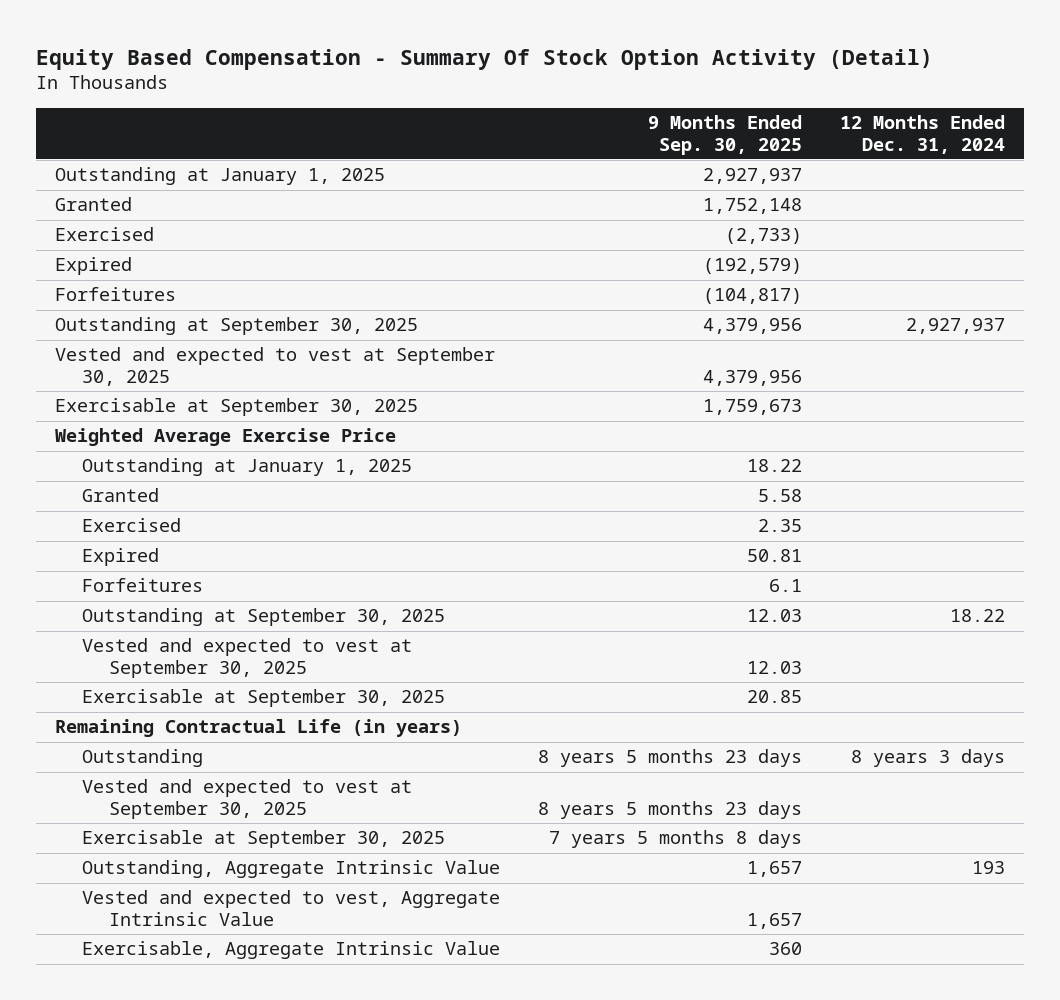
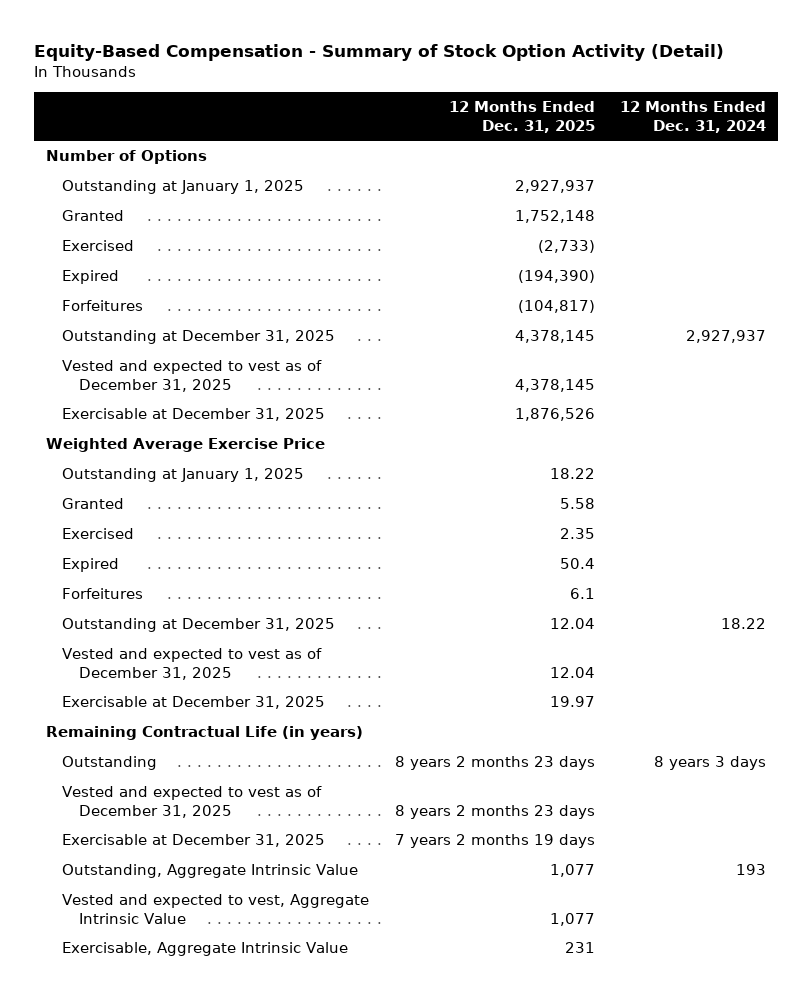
- Equity Based Compensation - Summary Of Stock Option Activity (Detail)
+ Equity-Based Compensation - Summary of Stock Option Activity (Detail)
- | 9 Months Ended Sep. 30, 2025 | 12 Months Ended Dec. 31, 2024
+ | 12 Months Ended Dec. 31, 2025 | 12 Months Ended Dec. 31, 2024
+ Number of Options
- Outstanding at September 30, 2025 | 4,379,956 | 2,927,937
- Vested and expected to vest at September 30, 2025 | 4,379,956 |
- Exercisable at September 30, 2025 | 1,759,673 |
+ Outstanding at December 31, 2025 | 4,378,145 | 2,927,937
+ Vested and expected to vest as of December 31, 2025 | 4,378,145 |
+ Exercisable at December 31, 2025 | 1,876,526 |
- Outstanding at September 30, 2025 | 12.03 | 18.22
- Vested and expected to vest at September 30, 2025 | 12.03 |
- Exercisable at September 30, 2025 | 20.85 |
+ Outstanding at December 31, 2025 | 12.04 | 18.22
+ Vested and expected to vest as of December 31, 2025 | 12.04 |
+ Exercisable at December 31, 2025 | 19.97 |
- Vested and expected to vest at September 30, 2025 | 8 years 5 months 23 days |
- Exercisable at September 30, 2025 | 7 years 5 months 8 days |
+ Vested and expected to vest as of December 31, 2025 | 8 years 2 months 23 days |
+ Exercisable at December 31, 2025 | 7 years 2 months 19 days |

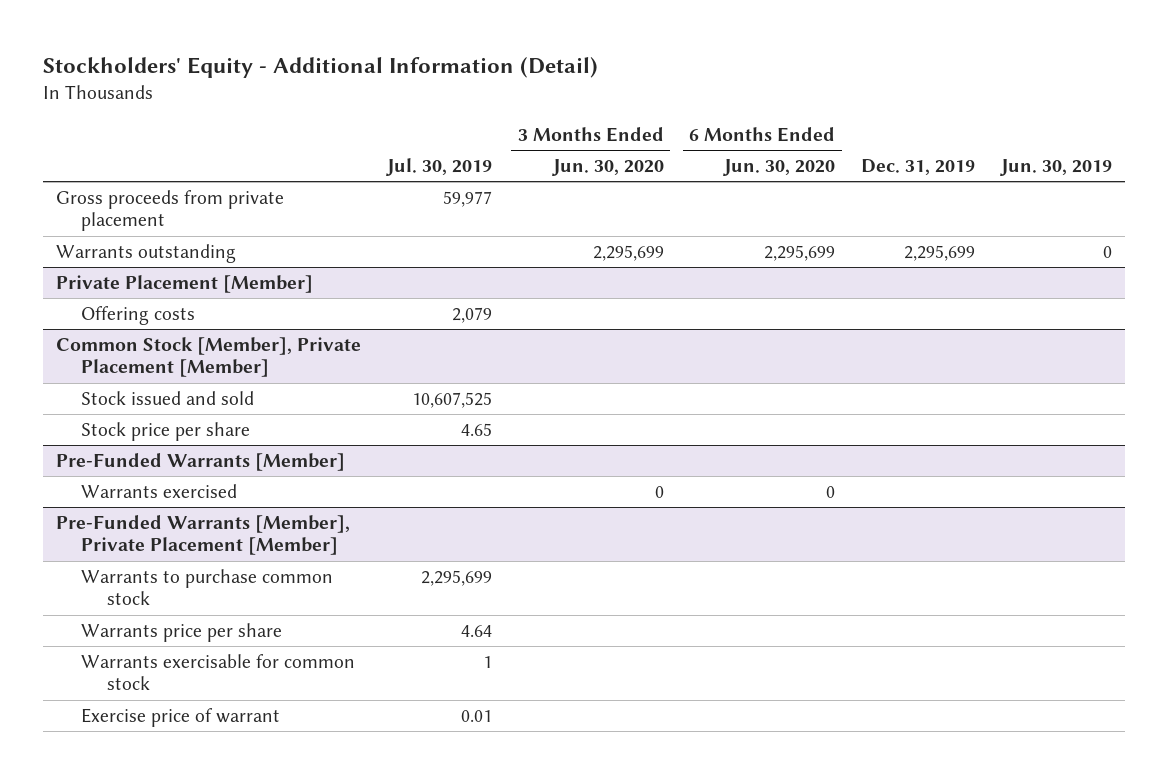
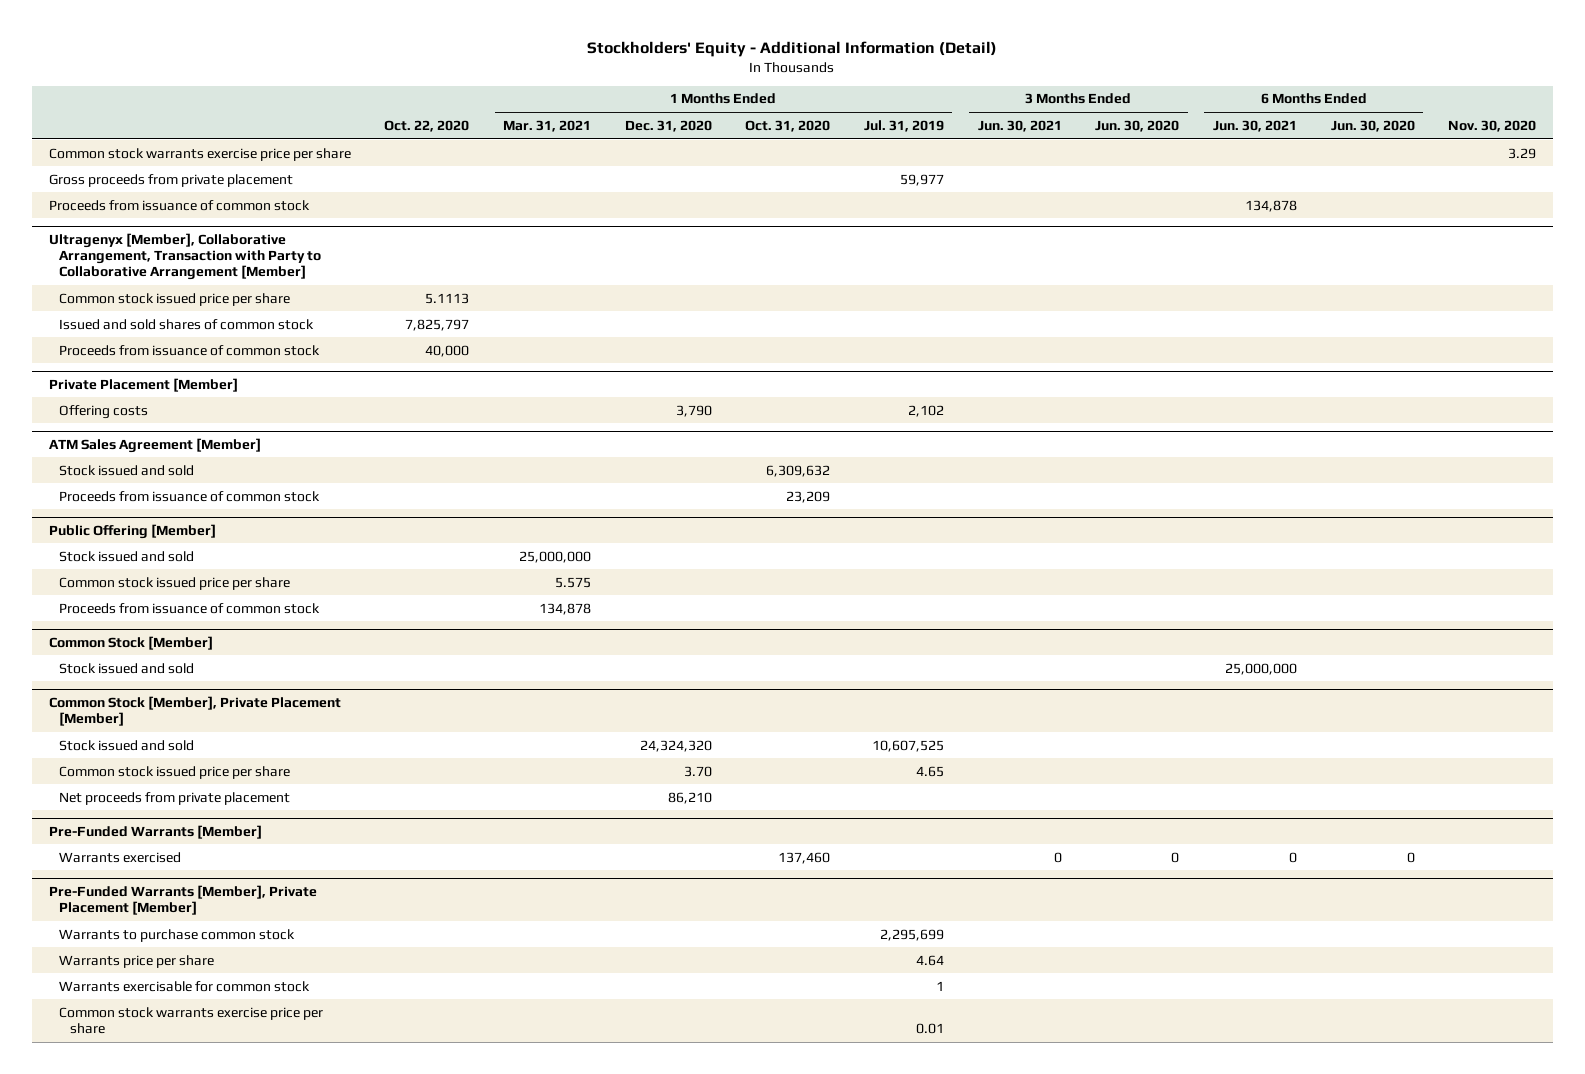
- | Jul. 30, 2019 | 3 Months Ended Jun. 30, 2020 | 6 Months Ended Jun. 30, 2020 | Dec. 31, 2019 | Jun. 30, 2019
+ | Oct. 22, 2020 | 1 Months Ended Mar. 31, 2021 | 1 Months Ended Dec. 31, 2020 | 1 Months Ended Oct. 31, 2020 | 1 Months Ended Jul. 31, 2019 | 3 Months Ended Jun. 30, 2021 | 3 Months Ended Jun. 30, 2020 | 6 Months Ended Jun. 30, 2021 | 6 Months Ended Jun. 30, 2020 | Nov. 30, 2020
+ Common stock warrants exercise price per share | | | | | | | | | | 3.29
- Warrants outstanding | | 2,295,699 | 2,295,699 | 2,295,699 | 0
+ Proceeds from issuance of common stock | | | | | | | | 134,878 | |
+ Ultragenyx [Member], Collaborative Arrangement, Transaction with Party to Collaborative Arrangement [Member]
+ Common stock issued price per share | 5.1113 | | | | | | | | |
+ Issued and sold shares of common stock | 7,825,797 | | | | | | | | |
+ Proceeds from issuance of common stock | 40,000 | | | | | | | | |
+ ATM Sales Agreement [Member]
+ Stock issued and sold | | | | 6,309,632 | | | | | |
+ Proceeds from issuance of common stock | | | | 23,209 | | | | | |
+ Public Offering [Member]
+ Stock issued and sold | | 25,000,000 | | | | | | | |
+ Common stock issued price per share | | 5.575 | | | | | | | |
+ Proceeds from issuance of common stock | | 134,878 | | | | | | | |
+ Common Stock [Member]
+ Stock issued and sold | | | | | | | | 25,000,000 | |
@ Common Stock [Member], Private Placement [Member]
- Stock price per share | 4.65 | | | |
+ Common stock issued price per share | | | 3.70 | | 4.65 | | | | |
+ Net proceeds from private placement | | | 86,210 | | | | | | |
@ Pre-Funded Warrants [Member], Private Placement [Member]
- Exercise price of warrant | 0.01 | | | |
+ Common stock warrants exercise price per share | | | | | 0.01 | | | | |

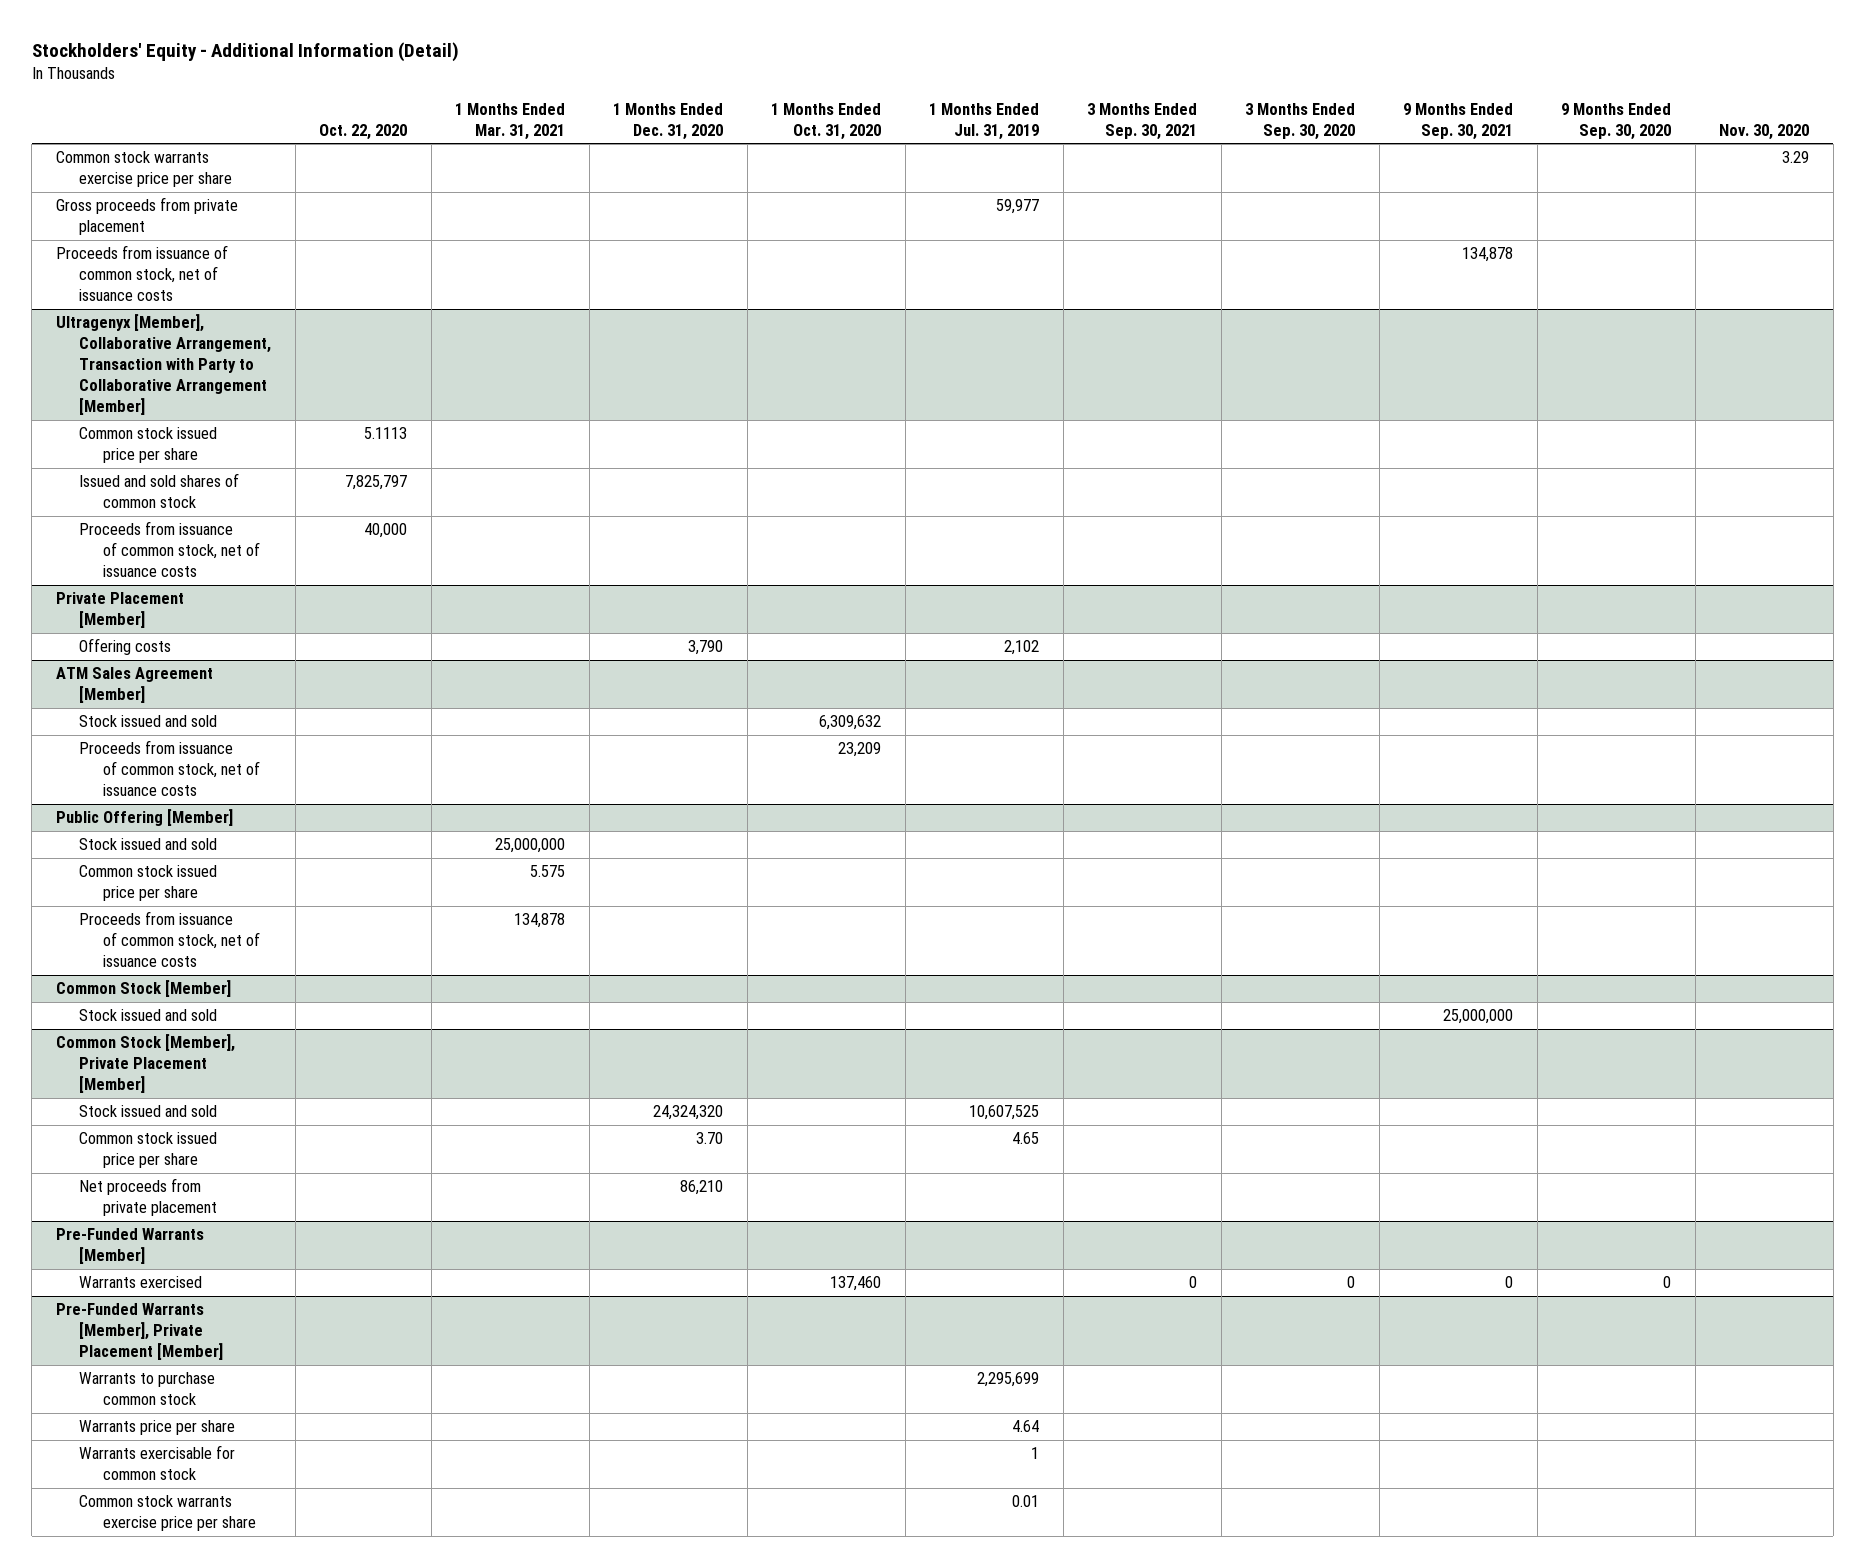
- | Oct. 22, 2020 | 1 Months Ended Mar. 31, 2021 | 1 Months Ended Dec. 31, 2020 | 1 Months Ended Oct. 31, 2020 | 1 Months Ended Jul. 31, 2019 | 3 Months Ended Jun. 30, 2021 | 3 Months Ended Jun. 30, 2020 | 6 Months Ended Jun. 30, 2021 | 6 Months Ended Jun. 30, 2020 | Nov. 30, 2020
+ | Oct. 22, 2020 | 1 Months Ended Mar. 31, 2021 | 1 Months Ended Dec. 31, 2020 | 1 Months Ended Oct. 31, 2020 | 1 Months Ended Jul. 31, 2019 | 3 Months Ended Sep. 30, 2021 | 3 Months Ended Sep. 30, 2020 | 9 Months Ended Sep. 30, 2021 | 9 Months Ended Sep. 30, 2020 | Nov. 30, 2020
- Proceeds from issuance of common stock | | | | | | | | 134,878 | |
+ Proceeds from issuance of common stock, net of issuance costs | | | | | | | | 134,878 | |
@ Ultragenyx [Member], Collaborative Arrangement, Transaction with Party to Collaborative Arrangement [Member]
- Proceeds from issuance of common stock | 40,000 | | | | | | | | |
+ Proceeds from issuance of common stock, net of issuance costs | 40,000 | | | | | | | | |
@ ATM Sales Agreement [Member]
- Proceeds from issuance of common stock | | | | 23,209 | | | | | |
+ Proceeds from issuance of common stock, net of issuance costs | | | | 23,209 | | | | | |
@ Public Offering [Member]
- Proceeds from issuance of common stock | | 134,878 | | | | | | | |
+ Proceeds from issuance of common stock, net of issuance costs | | 134,878 | | | | | | | |

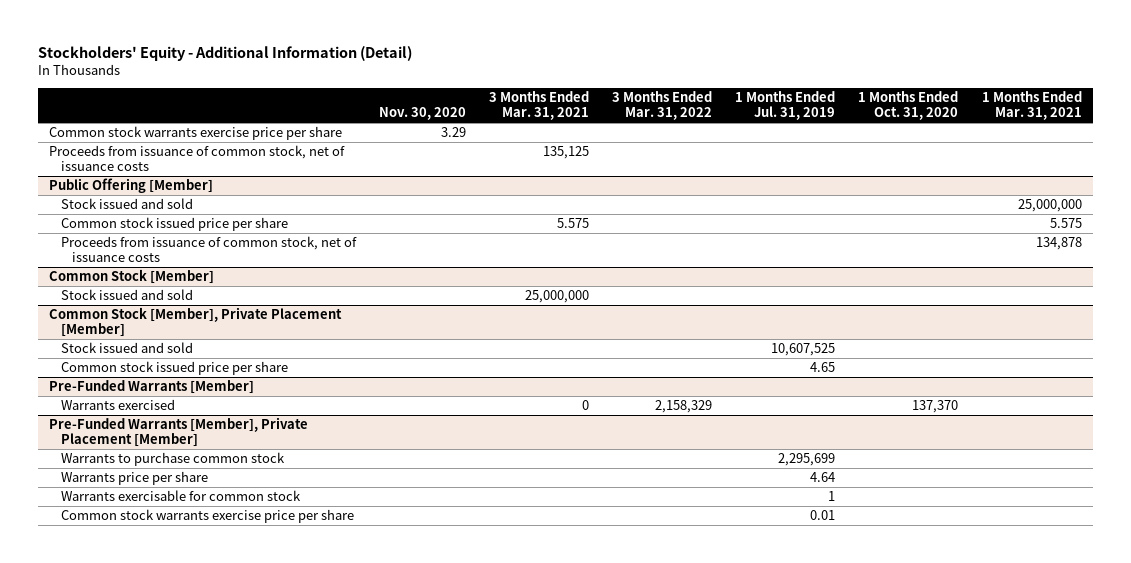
- | Oct. 22, 2020 | 1 Months Ended Mar. 31, 2021 | 1 Months Ended Dec. 31, 2020 | 1 Months Ended Oct. 31, 2020 | 1 Months Ended Jul. 31, 2019 | 3 Months Ended Sep. 30, 2021 | 3 Months Ended Sep. 30, 2020 | 9 Months Ended Sep. 30, 2021 | 9 Months Ended Sep. 30, 2020 | Nov. 30, 2020
+ | Nov. 30, 2020 | 3 Months Ended Mar. 31, 2021 | 3 Months Ended Mar. 31, 2022 | 1 Months Ended Jul. 31, 2019 | 1 Months Ended Oct. 31, 2020 | 1 Months Ended Mar. 31, 2021
- Gross proceeds from private placement | | | | | 59,977 | | | | |
- Ultragenyx [Member], Collaborative Arrangement, Transaction with Party to Collaborative Arrangement [Member]
- Common stock issued price per share | 5.1113 | | | | | | | | |
- Issued and sold shares of common stock | 7,825,797 | | | | | | | | |
- Proceeds from issuance of common stock, net of issuance costs | 40,000 | | | | | | | | |
- Private Placement [Member]
- Offering costs | | | 3,790 | | 2,102 | | | | |
- ATM Sales Agreement [Member]
- Stock issued and sold | | | | 6,309,632 | | | | | |
- Proceeds from issuance of common stock, net of issuance costs | | | | 23,209 | | | | | |
@ Common Stock [Member], Private Placement [Member]
- Net proceeds from private placement | | | 86,210 | | | | | | |
@ Pre-Funded Warrants [Member]
- Warrants exercised | | | | 137,460 | | 0 | 0 | 0 | 0 |
+ Warrants exercised | | 0 | 2,158,329 | | 137,370 |

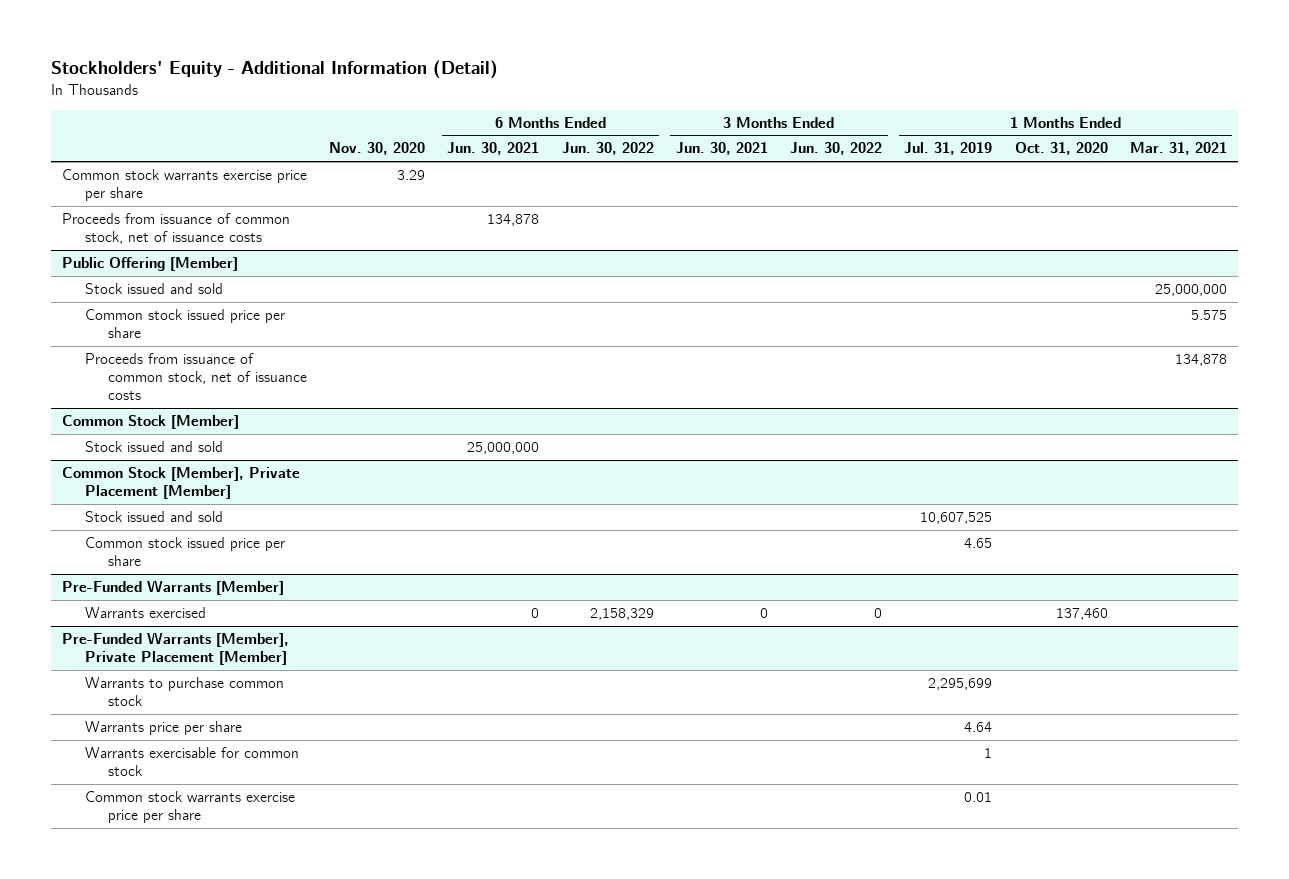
- | Nov. 30, 2020 | 3 Months Ended Mar. 31, 2021 | 3 Months Ended Mar. 31, 2022 | 1 Months Ended Jul. 31, 2019 | 1 Months Ended Oct. 31, 2020 | 1 Months Ended Mar. 31, 2021
+ | Nov. 30, 2020 | 6 Months Ended Jun. 30, 2021 | 6 Months Ended Jun. 30, 2022 | 3 Months Ended Jun. 30, 2021 | 3 Months Ended Jun. 30, 2022 | 1 Months Ended Jul. 31, 2019 | 1 Months Ended Oct. 31, 2020 | 1 Months Ended Mar. 31, 2021
@ Pre-Funded Warrants [Member]
- Warrants exercised | | 0 | 2,158,329 | | 137,370 |
+ Warrants exercised | | 0 | 2,158,329 | 0 | 0 | | 137,460 |

